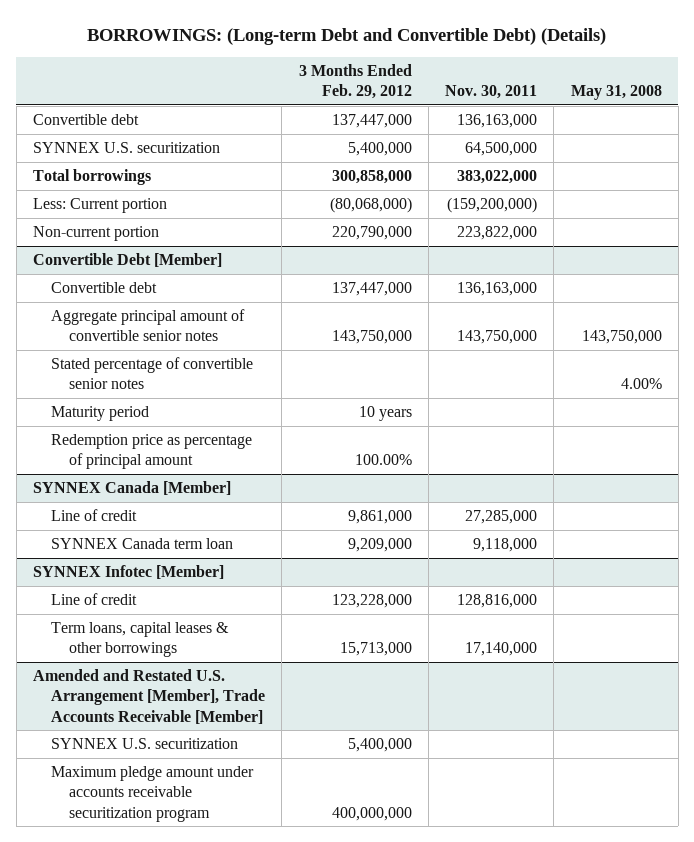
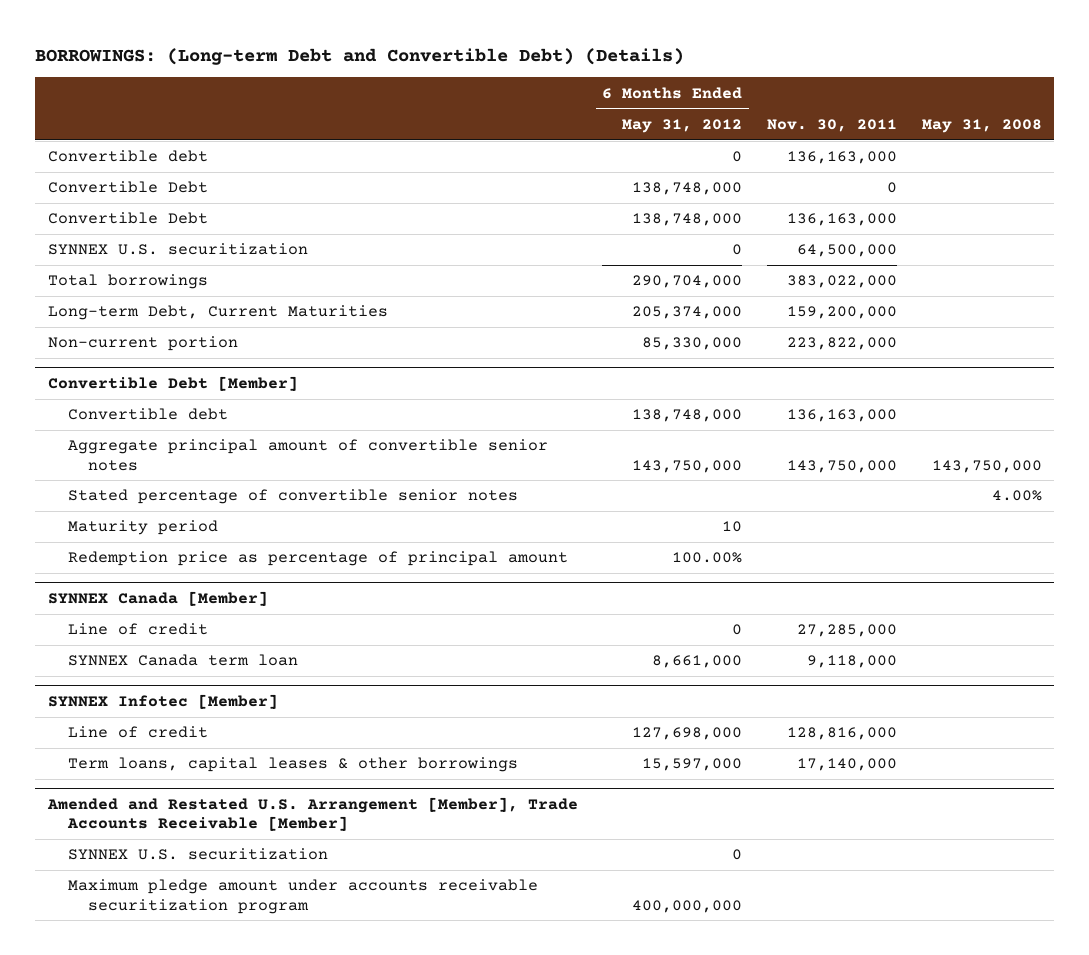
- | 3 Months Ended Feb. 29, 2012 | Nov. 30, 2011 | May 31, 2008
+ | 6 Months Ended May 31, 2012 | Nov. 30, 2011 | May 31, 2008
+ Convertible Debt | 138,748,000 | 0 |
+ Convertible Debt | 138,748,000 | 136,163,000 |
- Less: Current portion | (80,068,000) | (159,200,000) |
+ Long-term Debt, Current Maturities | 205,374,000 | 159,200,000 |

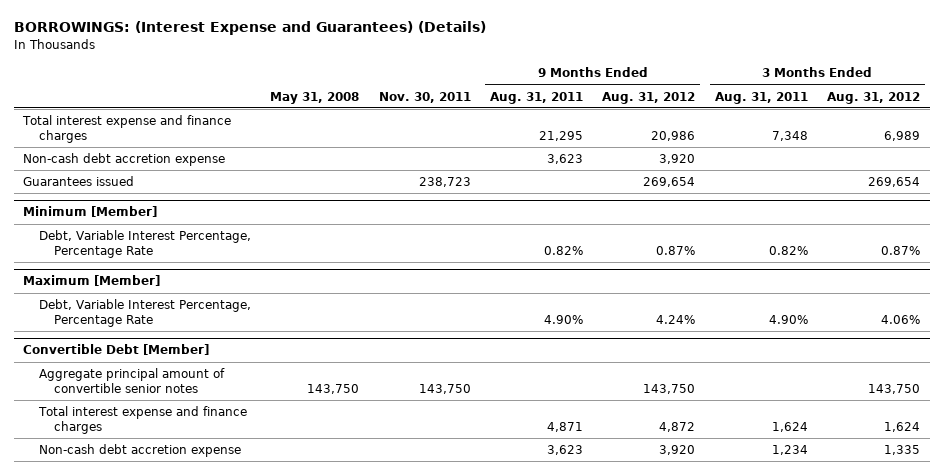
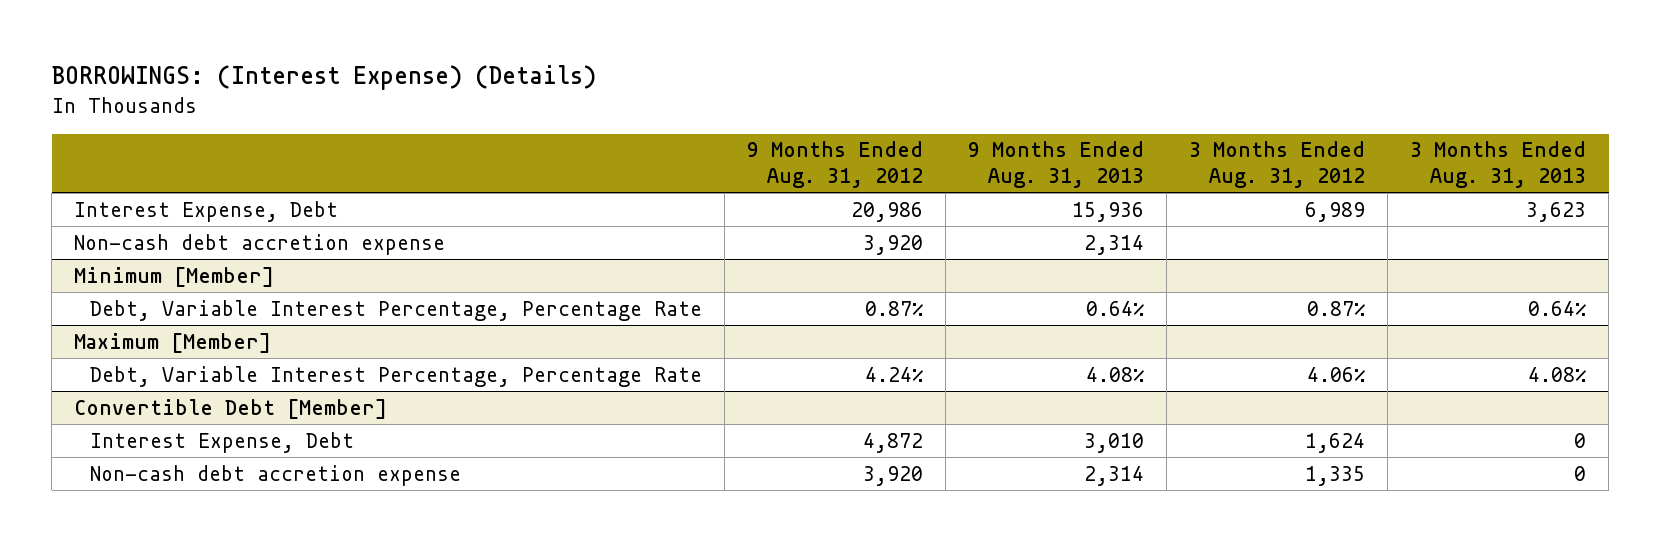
- BORROWINGS: (Interest Expense and Guarantees) (Details)
+ BORROWINGS: (Interest Expense) (Details)
- | May 31, 2008 | Nov. 30, 2011 | 9 Months Ended Aug. 31, 2011 | 9 Months Ended Aug. 31, 2012 | 3 Months Ended Aug. 31, 2011 | 3 Months Ended Aug. 31, 2012
+ | 9 Months Ended Aug. 31, 2012 | 9 Months Ended Aug. 31, 2013 | 3 Months Ended Aug. 31, 2012 | 3 Months Ended Aug. 31, 2013
- Total interest expense and finance charges | | | 21,295 | 20,986 | 7,348 | 6,989
+ Interest Expense, Debt | 20,986 | 15,936 | 6,989 | 3,623
- Guarantees issued | | 238,723 | | 269,654 | | 269,654
@ Convertible Debt [Member]
- Aggregate principal amount of convertible senior notes | 143,750 | 143,750 | | 143,750 | | 143,750
- Total interest expense and finance charges | | | 4,871 | 4,872 | 1,624 | 1,624
+ Interest Expense, Debt | 4,872 | 3,010 | 1,624 | 0

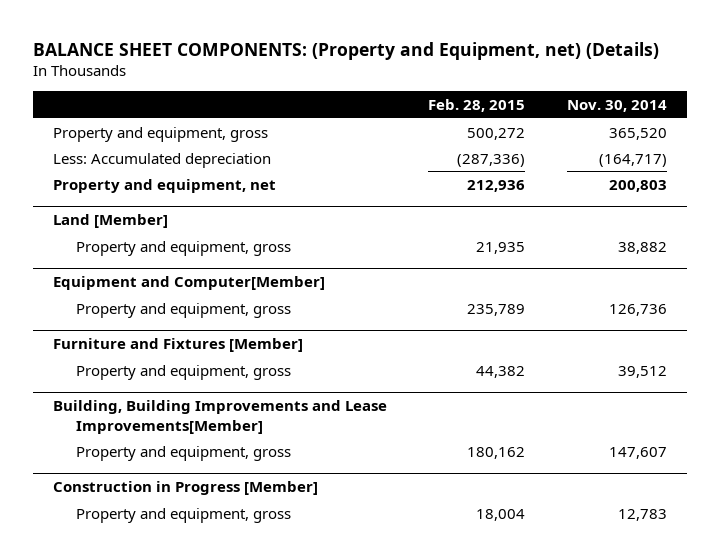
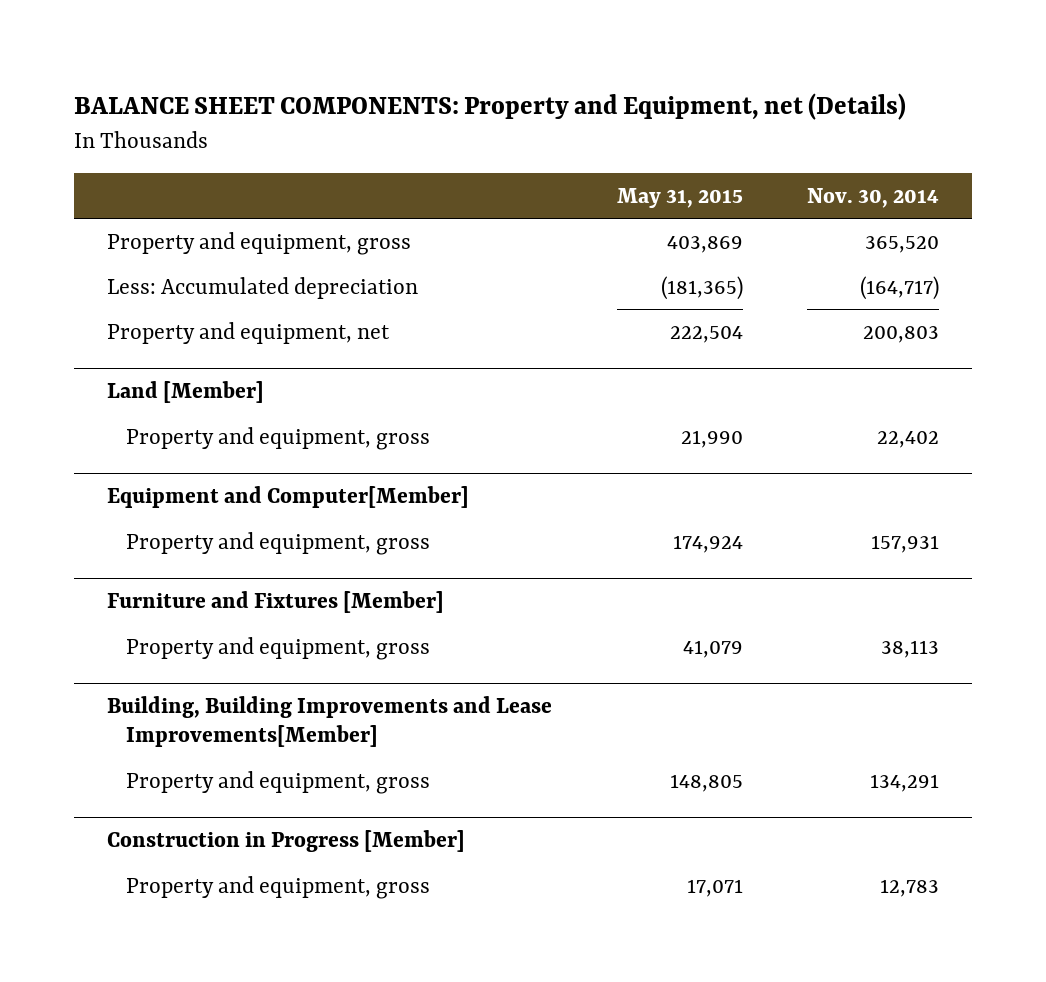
- BALANCE SHEET COMPONENTS: (Property and Equipment, net) (Details)
+ BALANCE SHEET COMPONENTS: Property and Equipment, net (Details)
- | Feb. 28, 2015 | Nov. 30, 2014
+ | May 31, 2015 | Nov. 30, 2014
@ Land [Member]
- Property and equipment, gross | 21,935 | 38,882
+ Property and equipment, gross | 21,990 | 22,402
@ Equipment and Computer[Member]
- Property and equipment, gross | 235,789 | 126,736
+ Property and equipment, gross | 174,924 | 157,931
@ Furniture and Fixtures [Member]
- Property and equipment, gross | 44,382 | 39,512
+ Property and equipment, gross | 41,079 | 38,113
@ Building, Building Improvements and Lease Improvements[Member]
- Property and equipment, gross | 180,162 | 147,607
+ Property and equipment, gross | 148,805 | 134,291

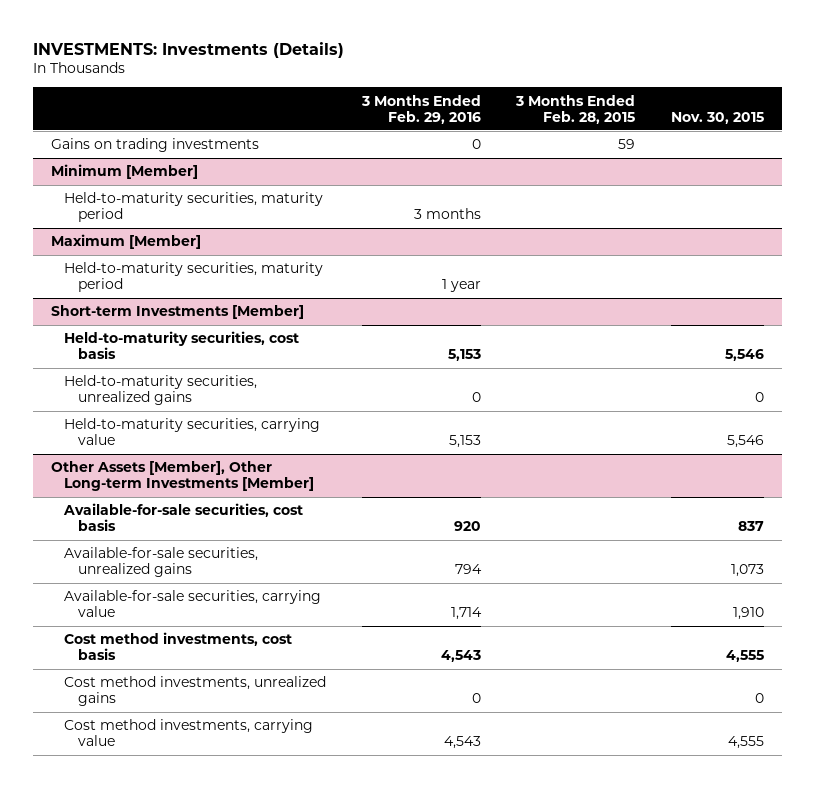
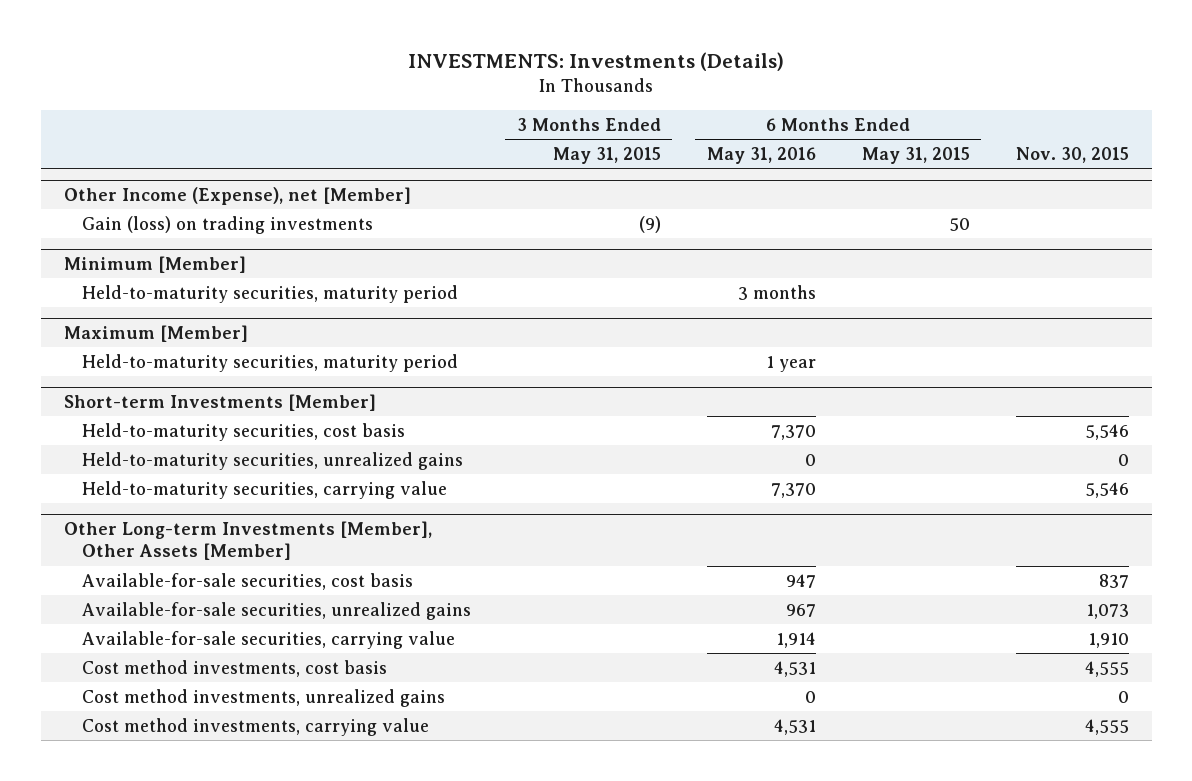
- | 3 Months Ended Feb. 29, 2016 | 3 Months Ended Feb. 28, 2015 | Nov. 30, 2015
+ | 3 Months Ended May 31, 2015 | 6 Months Ended May 31, 2016 | 6 Months Ended May 31, 2015 | Nov. 30, 2015
- Gains on trading investments | 0 | 59 |
+ Other Income (Expense), net [Member]
+ Gain (loss) on trading investments | (9) | | 50 |
- Other Assets [Member], Other Long-term Investments [Member]
+ Other Long-term Investments [Member], Other Assets [Member]

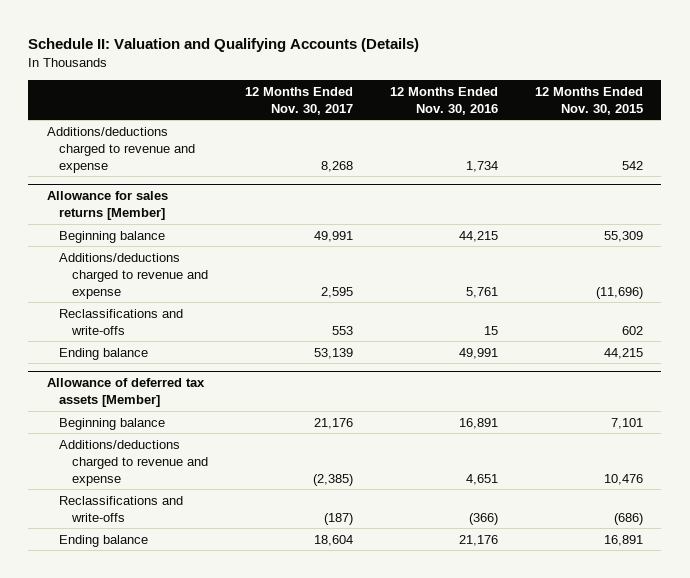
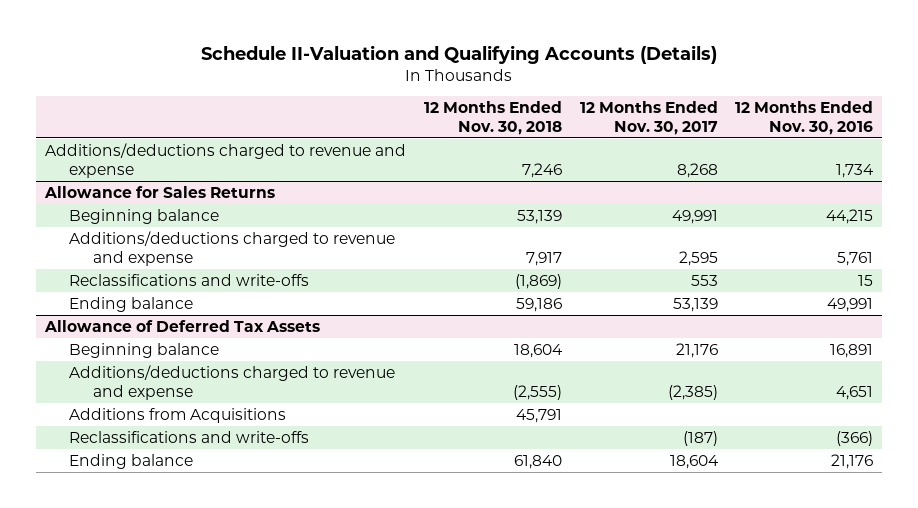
- Schedule II: Valuation and Qualifying Accounts (Details)
+ Schedule II-Valuation and Qualifying Accounts (Details)
- | 12 Months Ended Nov. 30, 2017 | 12 Months Ended Nov. 30, 2016 | 12 Months Ended Nov. 30, 2015
+ | 12 Months Ended Nov. 30, 2018 | 12 Months Ended Nov. 30, 2017 | 12 Months Ended Nov. 30, 2016
- Allowance for sales returns [Member]
+ Allowance for Sales Returns
- Allowance of deferred tax assets [Member]
+ Allowance of Deferred Tax Assets
+ Additions from Acquisitions | 45,791 | |

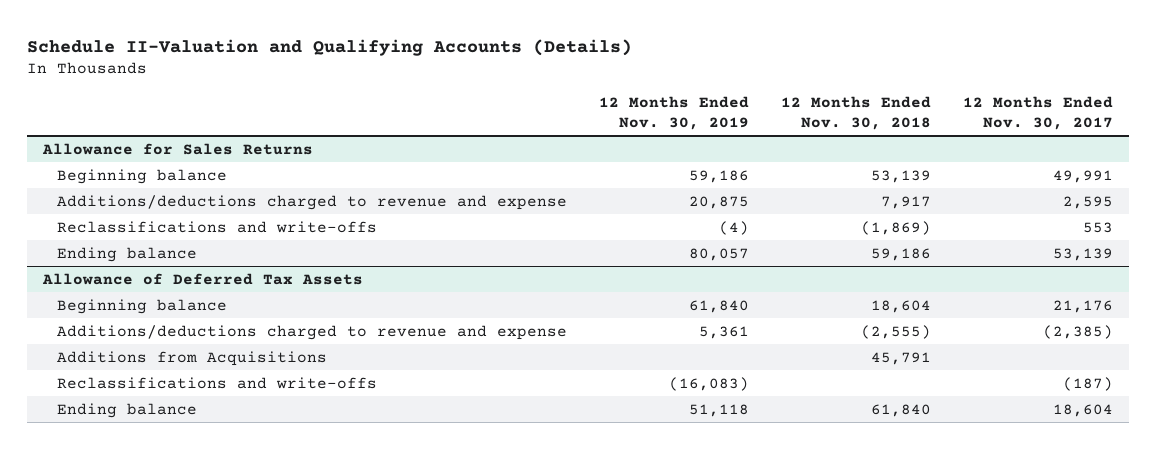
- | 12 Months Ended Nov. 30, 2018 | 12 Months Ended Nov. 30, 2017 | 12 Months Ended Nov. 30, 2016
+ | 12 Months Ended Nov. 30, 2019 | 12 Months Ended Nov. 30, 2018 | 12 Months Ended Nov. 30, 2017
- Additions/deductions charged to revenue and expense | 7,246 | 8,268 | 1,734

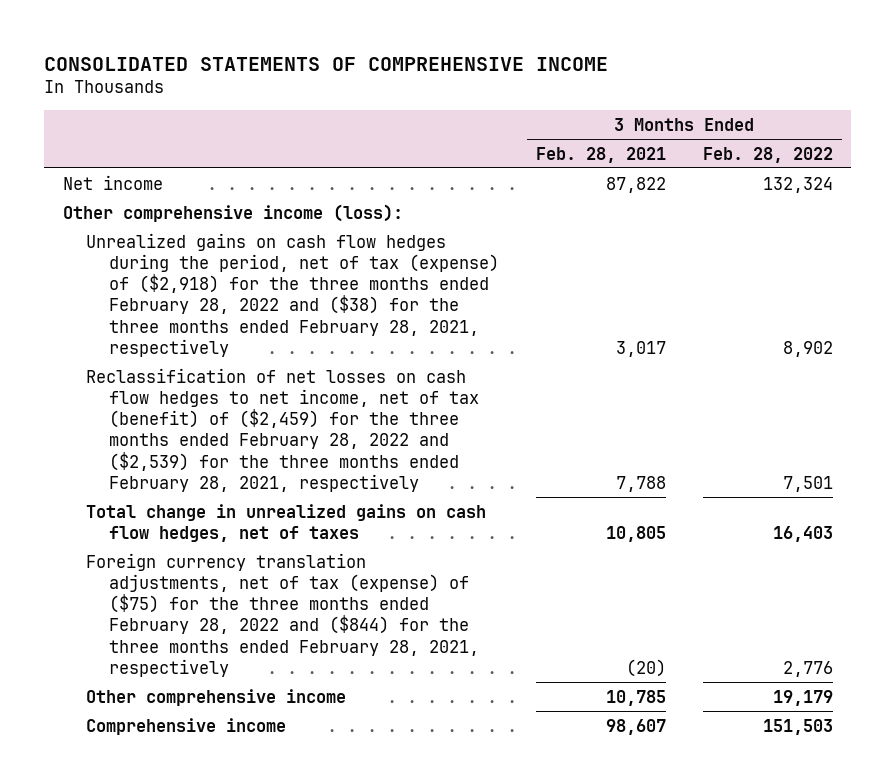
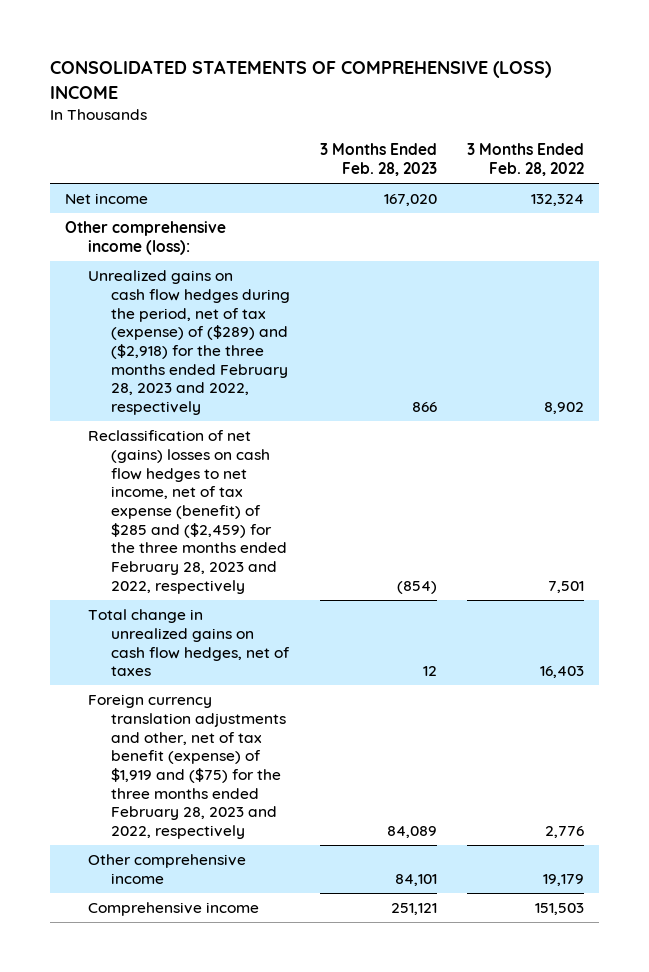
- CONSOLIDATED STATEMENTS OF COMPREHENSIVE INCOME
+ CONSOLIDATED STATEMENTS OF COMPREHENSIVE (LOSS) INCOME
- | 3 Months Ended Feb. 28, 2021 | 3 Months Ended Feb. 28, 2022
+ | 3 Months Ended Feb. 28, 2023 | 3 Months Ended Feb. 28, 2022
- Unrealized gains on cash flow hedges during the period, net of tax (expense) of ($2,918) for the three months ended February 28, 2022 and ($38) for the three months ended February 28, 2021, respectively | 3,017 | 8,902
- Reclassification of net losses on cash flow hedges to net income, net of tax (benefit) of ($2,459) for the three months ended February 28, 2022 and ($2,539) for the three months ended February 28, 2021, respectively | 7,788 | 7,501
+ Unrealized gains on cash flow hedges during the period, net of tax (expense) of ($289) and ($2,918) for the three months ended February 28, 2023 and 2022, respectively | 866 | 8,902
+ Reclassification of net (gains) losses on cash flow hedges to net income, net of tax expense (benefit) of $285 and ($2,459) for the three months ended February 28, 2023 and 2022, respectively | (854) | 7,501
- Foreign currency translation adjustments, net of tax (expense) of ($75) for the three months ended February 28, 2022 and ($844) for the three months ended February 28, 2021, respectively | (20) | 2,776
+ Foreign currency translation adjustments and other, net of tax benefit (expense) of $1,919 and ($75) for the three months ended February 28, 2023 and 2022, respectively | 84,089 | 2,776

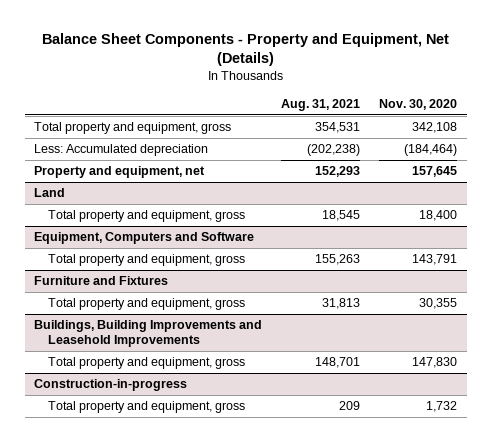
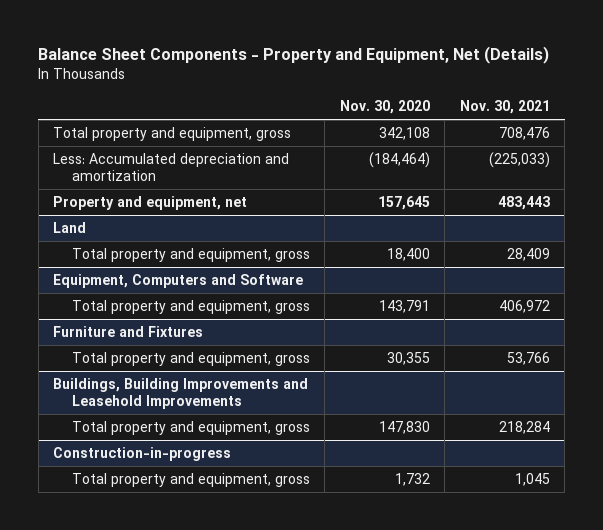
- | Aug. 31, 2021 | Nov. 30, 2020
+ | Nov. 30, 2020 | Nov. 30, 2021
- Less: Accumulated depreciation | (202,238) | (184,464)
+ Less: Accumulated depreciation and amortization | (184,464) | (225,033)

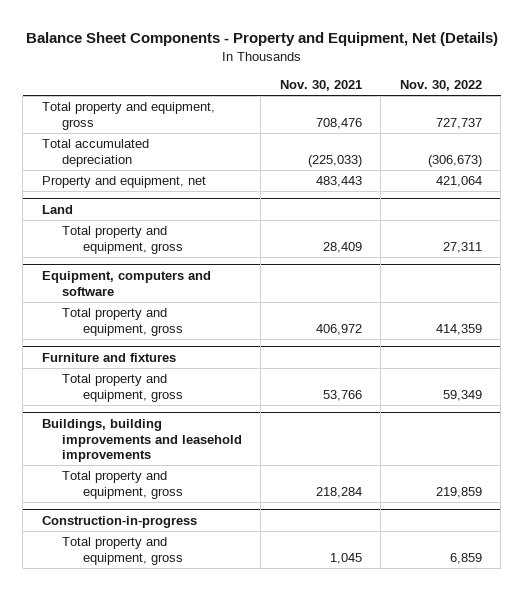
- | Nov. 30, 2020 | Nov. 30, 2021
+ | Nov. 30, 2021 | Nov. 30, 2022
- Less: Accumulated depreciation and amortization | (184,464) | (225,033)
+ Total accumulated depreciation | (225,033) | (306,673)
- Equipment, Computers and Software
+ Equipment, computers and software
- Furniture and Fixtures
+ Furniture and fixtures
- Buildings, Building Improvements and Leasehold Improvements
+ Buildings, building improvements and leasehold improvements

